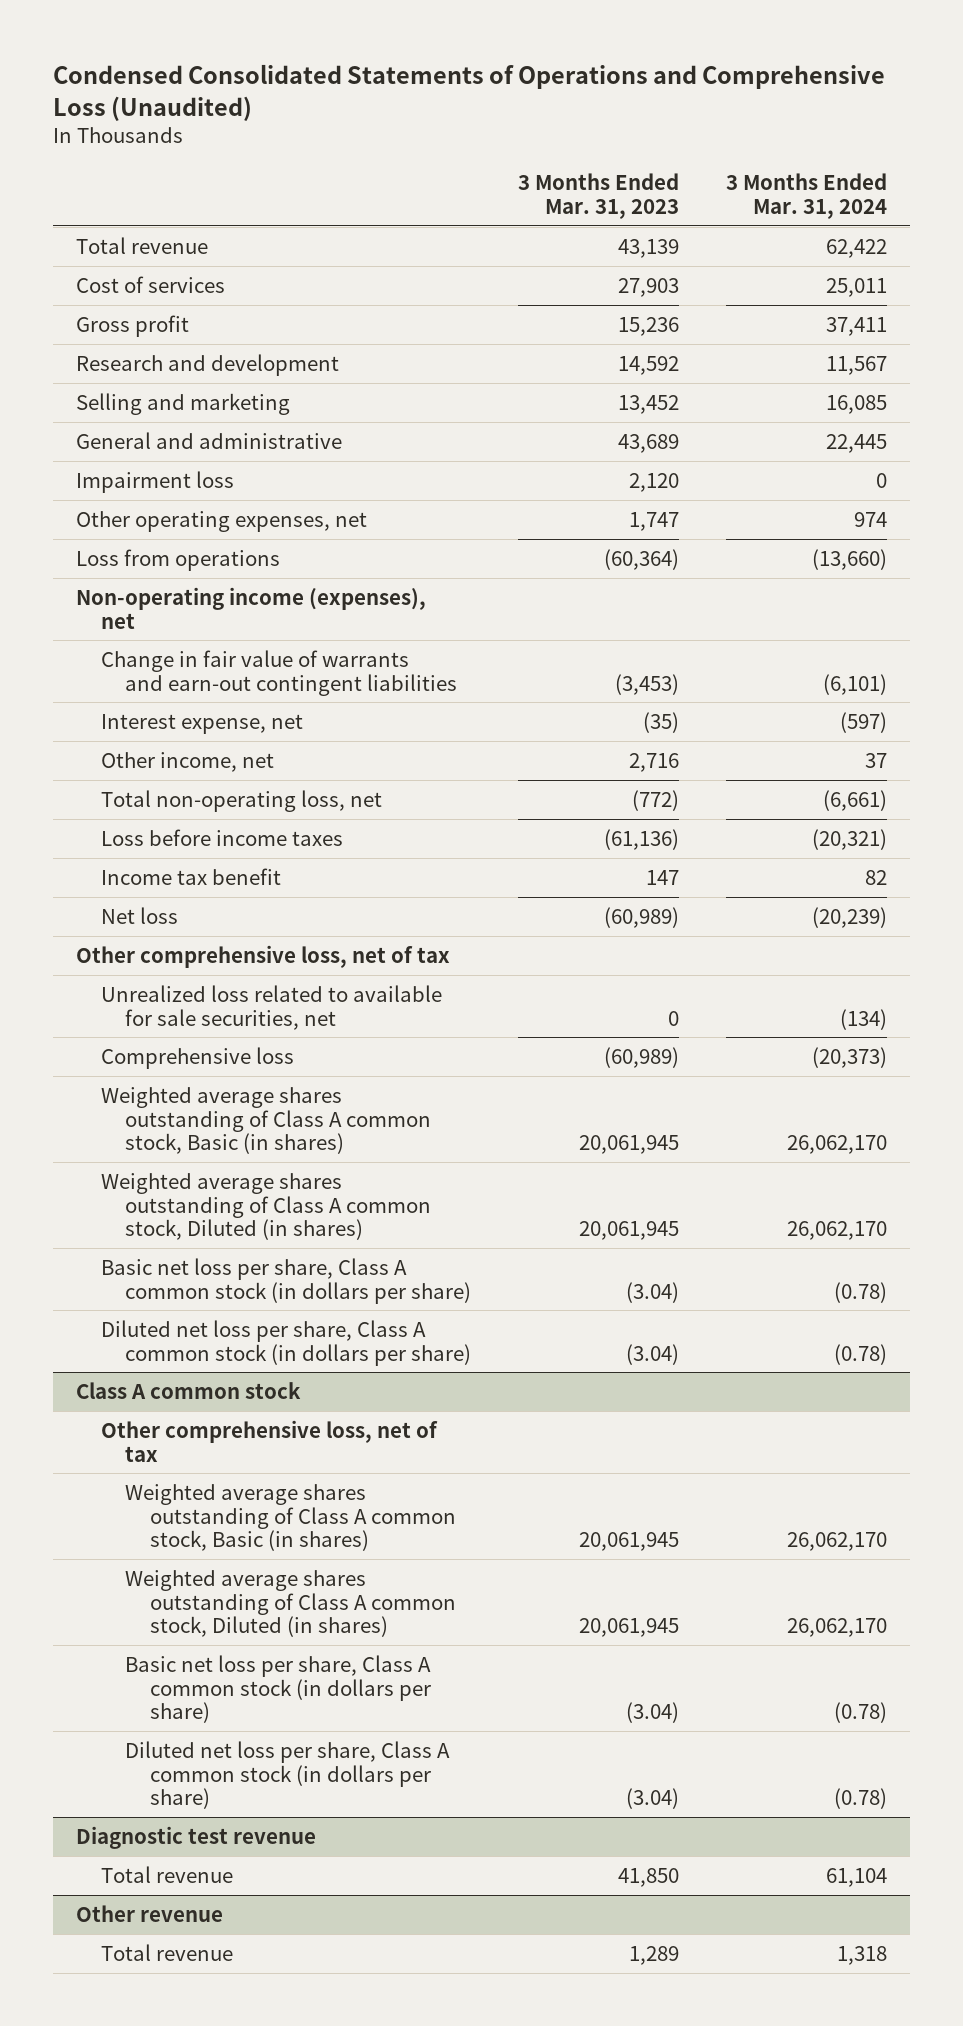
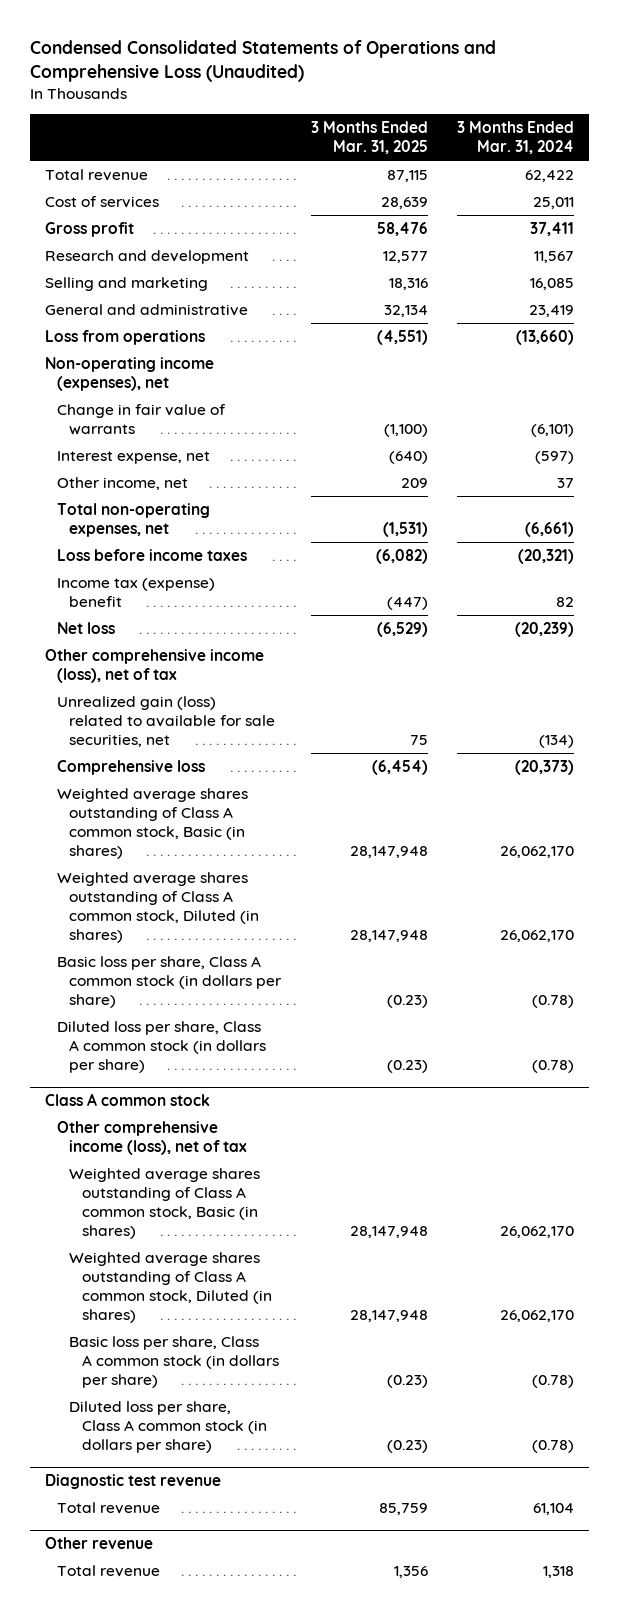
- | 3 Months Ended Mar. 31, 2023 | 3 Months Ended Mar. 31, 2024
+ | 3 Months Ended Mar. 31, 2025 | 3 Months Ended Mar. 31, 2024
- General and administrative | 43,689 | 22,445
- Impairment loss | 2,120 | 0
- Other operating expenses, net | 1,747 | 974
+ General and administrative | 32,134 | 23,419
- Change in fair value of warrants and earn-out contingent liabilities | (3,453) | (6,101)
+ Change in fair value of warrants | (1,100) | (6,101)
- Total non-operating loss, net | (772) | (6,661)
+ Total non-operating expenses, net | (1,531) | (6,661)
- Income tax benefit | 147 | 82
+ Income tax (expense) benefit | (447) | 82
- Other comprehensive loss, net of tax
- Unrealized loss related to available for sale securities, net | 0 | (134)
+ Other comprehensive income (loss), net of tax
+ Unrealized gain (loss) related to available for sale securities, net | 75 | (134)
- Basic net loss per share, Class A common stock (in dollars per share) | (3.04) | (0.78)
- Diluted net loss per share, Class A common stock (in dollars per share) | (3.04) | (0.78)
+ Basic loss per share, Class A common stock (in dollars per share) | (0.23) | (0.78)
+ Diluted loss per share, Class A common stock (in dollars per share) | (0.23) | (0.78)
@ Class A common stock
- Other comprehensive loss, net of tax
+ Other comprehensive income (loss), net of tax
- Basic net loss per share, Class A common stock (in dollars per share) | (3.04) | (0.78)
- Diluted net loss per share, Class A common stock (in dollars per share) | (3.04) | (0.78)
+ Basic loss per share, Class A common stock (in dollars per share) | (0.23) | (0.78)
+ Diluted loss per share, Class A common stock (in dollars per share) | (0.23) | (0.78)

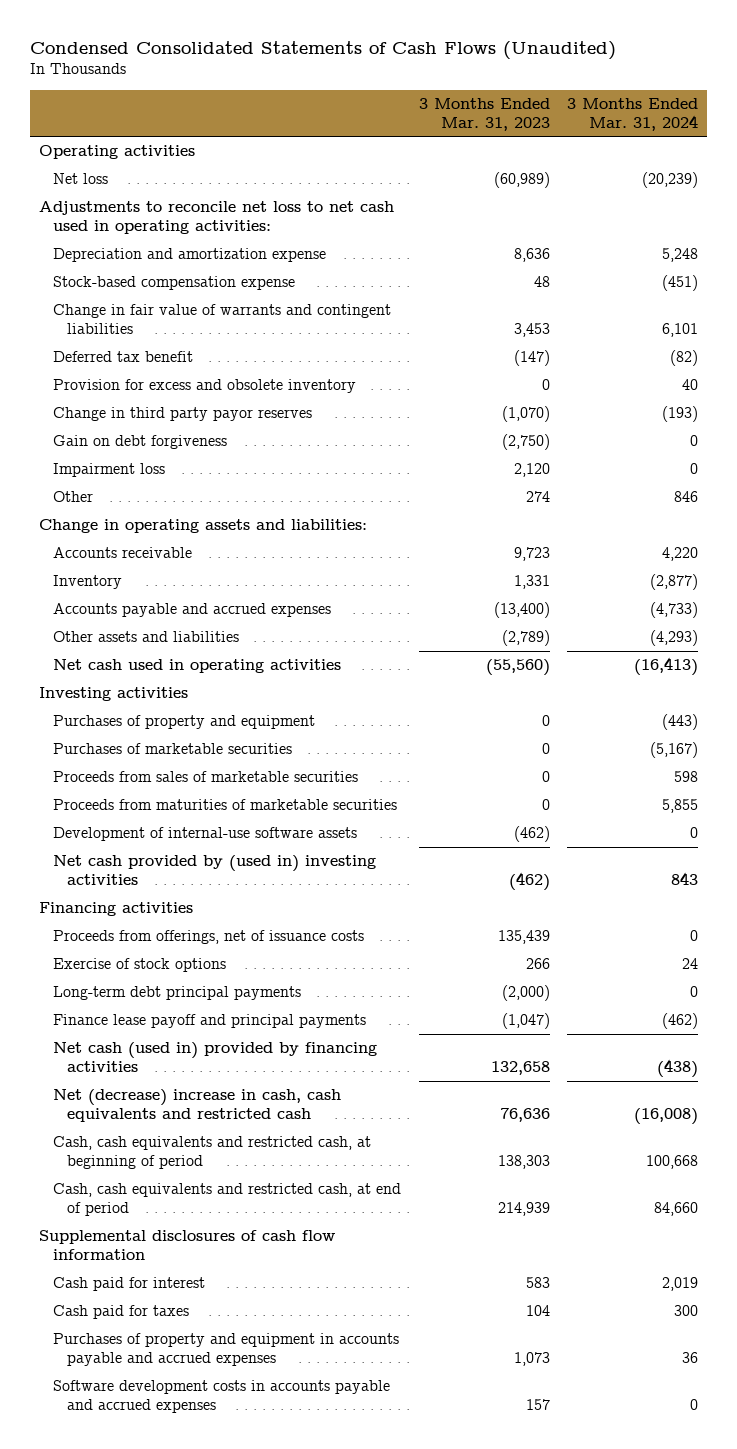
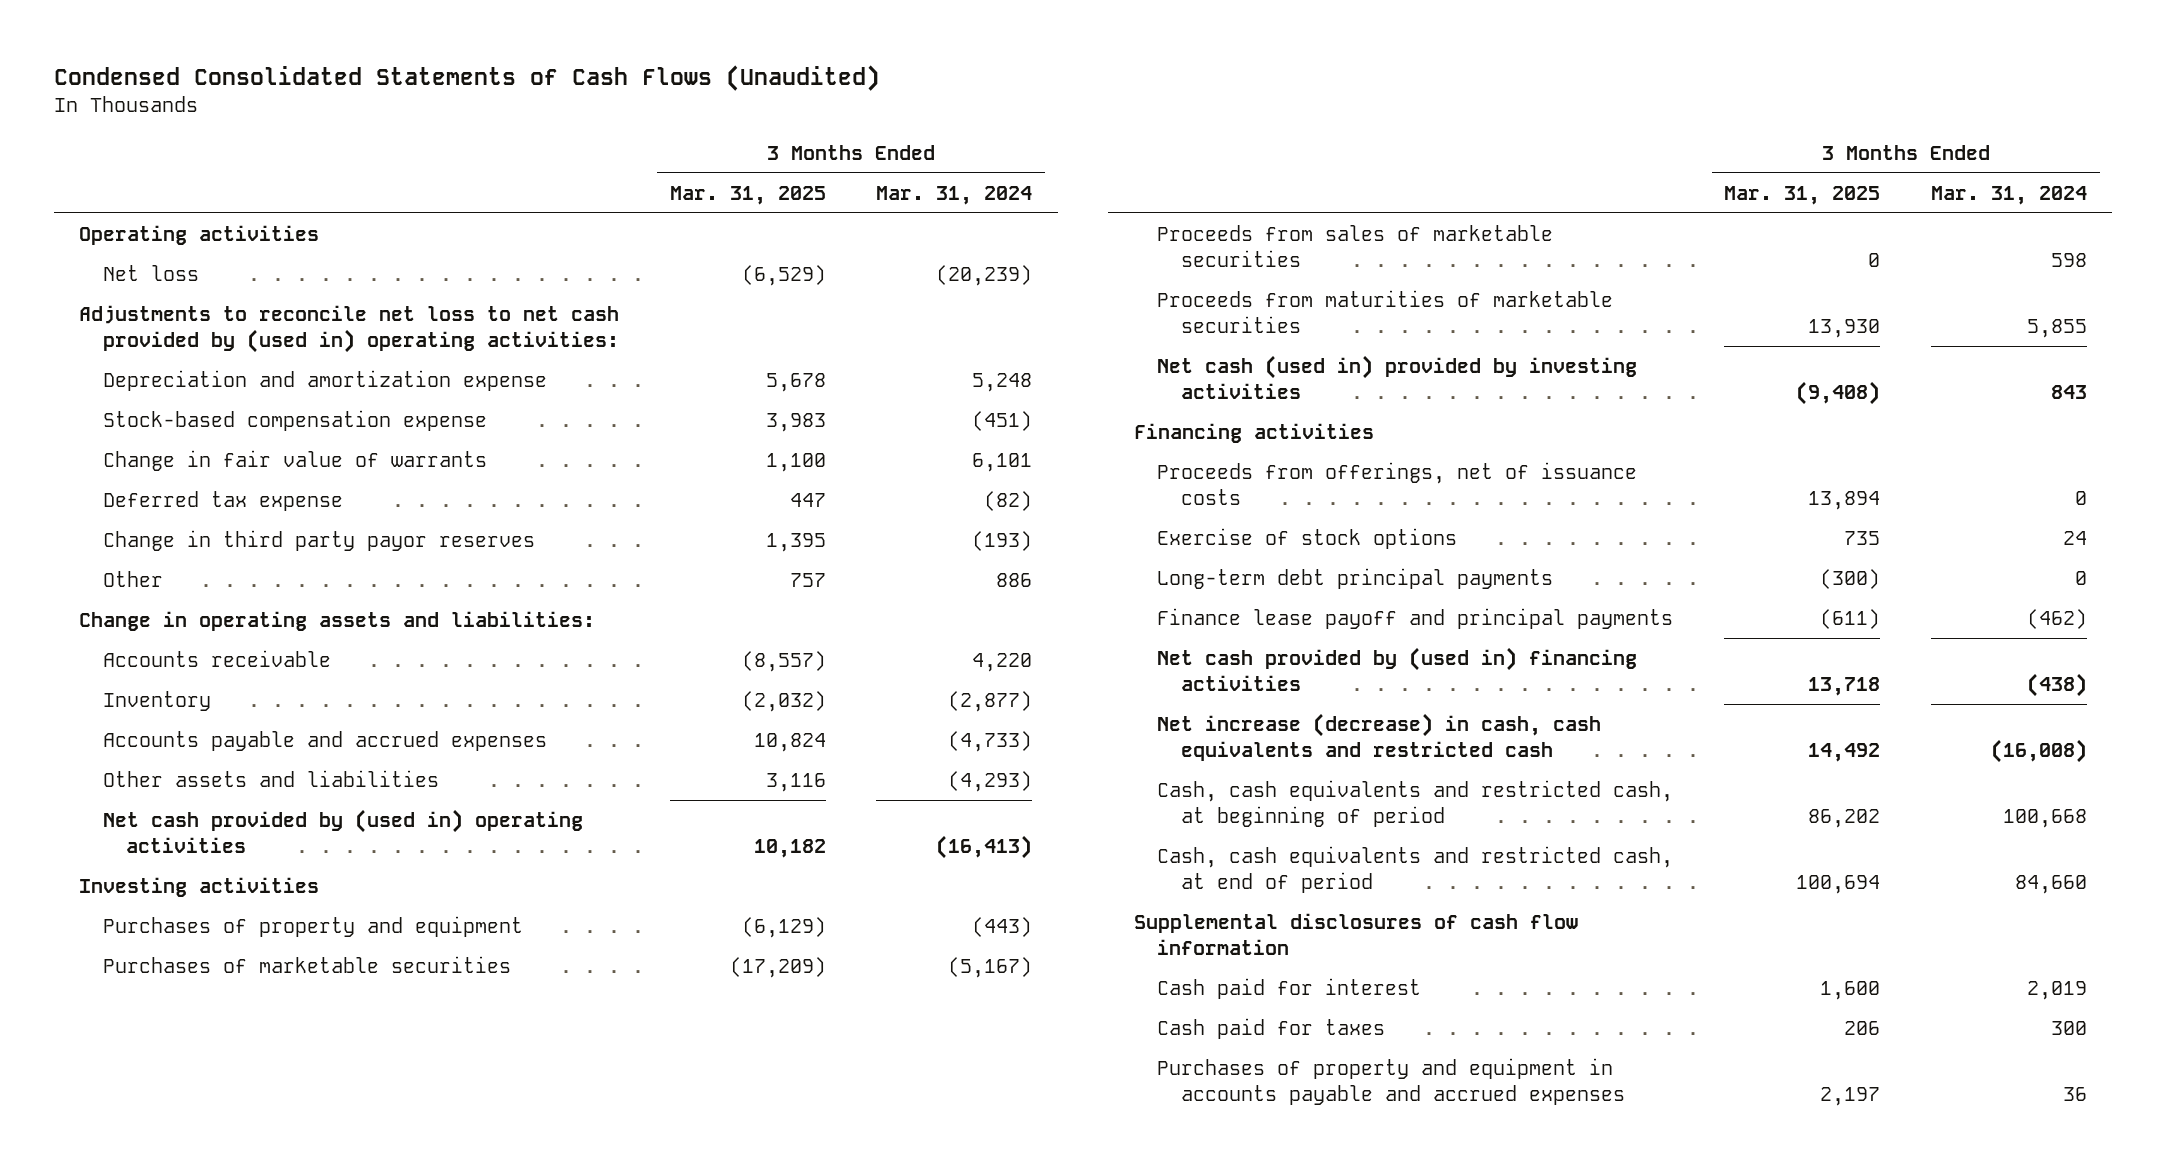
- | 3 Months Ended Mar. 31, 2023 | 3 Months Ended Mar. 31, 2024
+ | 3 Months Ended Mar. 31, 2025 | 3 Months Ended Mar. 31, 2024
- Adjustments to reconcile net loss to net cash used in operating activities:
+ Adjustments to reconcile net loss to net cash provided by (used in) operating activities:
- Change in fair value of warrants and contingent liabilities | 3,453 | 6,101
- Deferred tax benefit | (147) | (82)
- Provision for excess and obsolete inventory | 0 | 40
+ Change in fair value of warrants | 1,100 | 6,101
+ Deferred tax expense | 447 | (82)
- Gain on debt forgiveness | (2,750) | 0
- Impairment loss | 2,120 | 0
- Other | 274 | 846
+ Other | 757 | 886
- Net cash used in operating activities | (55,560) | (16,413)
+ Net cash provided by (used in) operating activities | 10,182 | (16,413)
- Development of internal-use software assets | (462) | 0
- Net cash provided by (used in) investing activities | (462) | 843
+ Net cash (used in) provided by investing activities | (9,408) | 843
- Net cash (used in) provided by financing activities | 132,658 | (438)
- Net (decrease) increase in cash, cash equivalents and restricted cash | 76,636 | (16,008)
+ Net cash provided by (used in) financing activities | 13,718 | (438)
+ Net increase (decrease) in cash, cash equivalents and restricted cash | 14,492 | (16,008)
- Software development costs in accounts payable and accrued expenses | 157 | 0

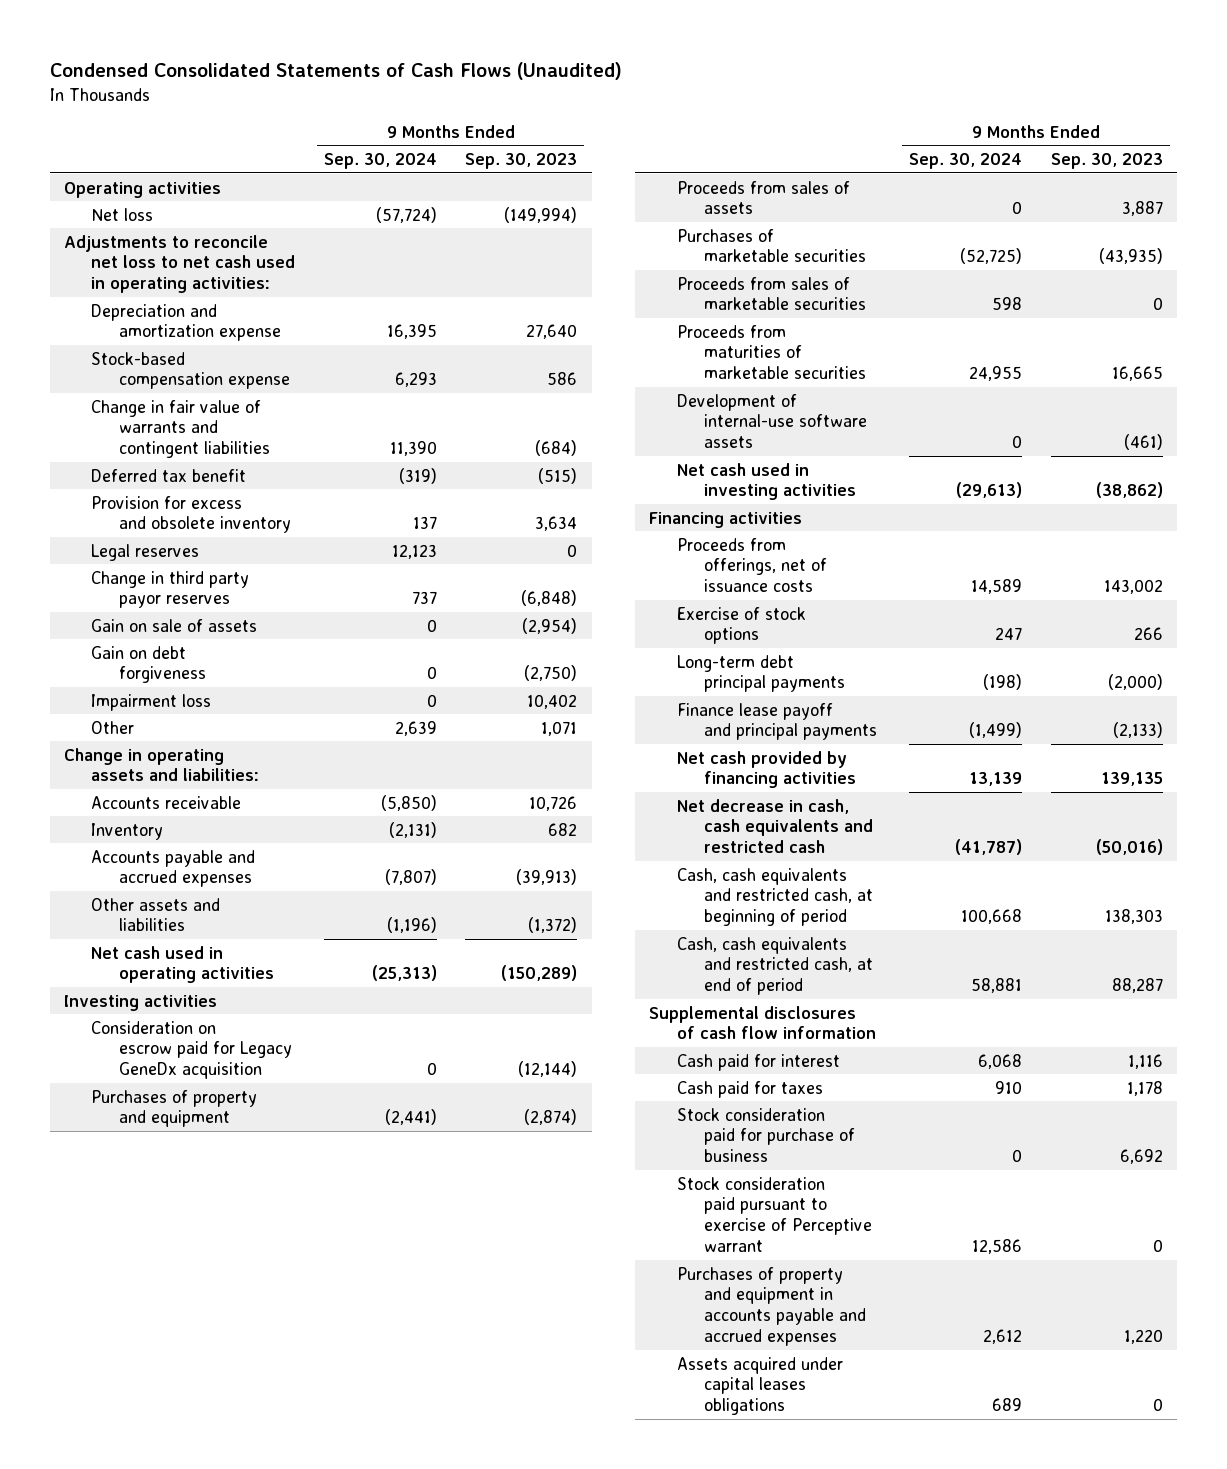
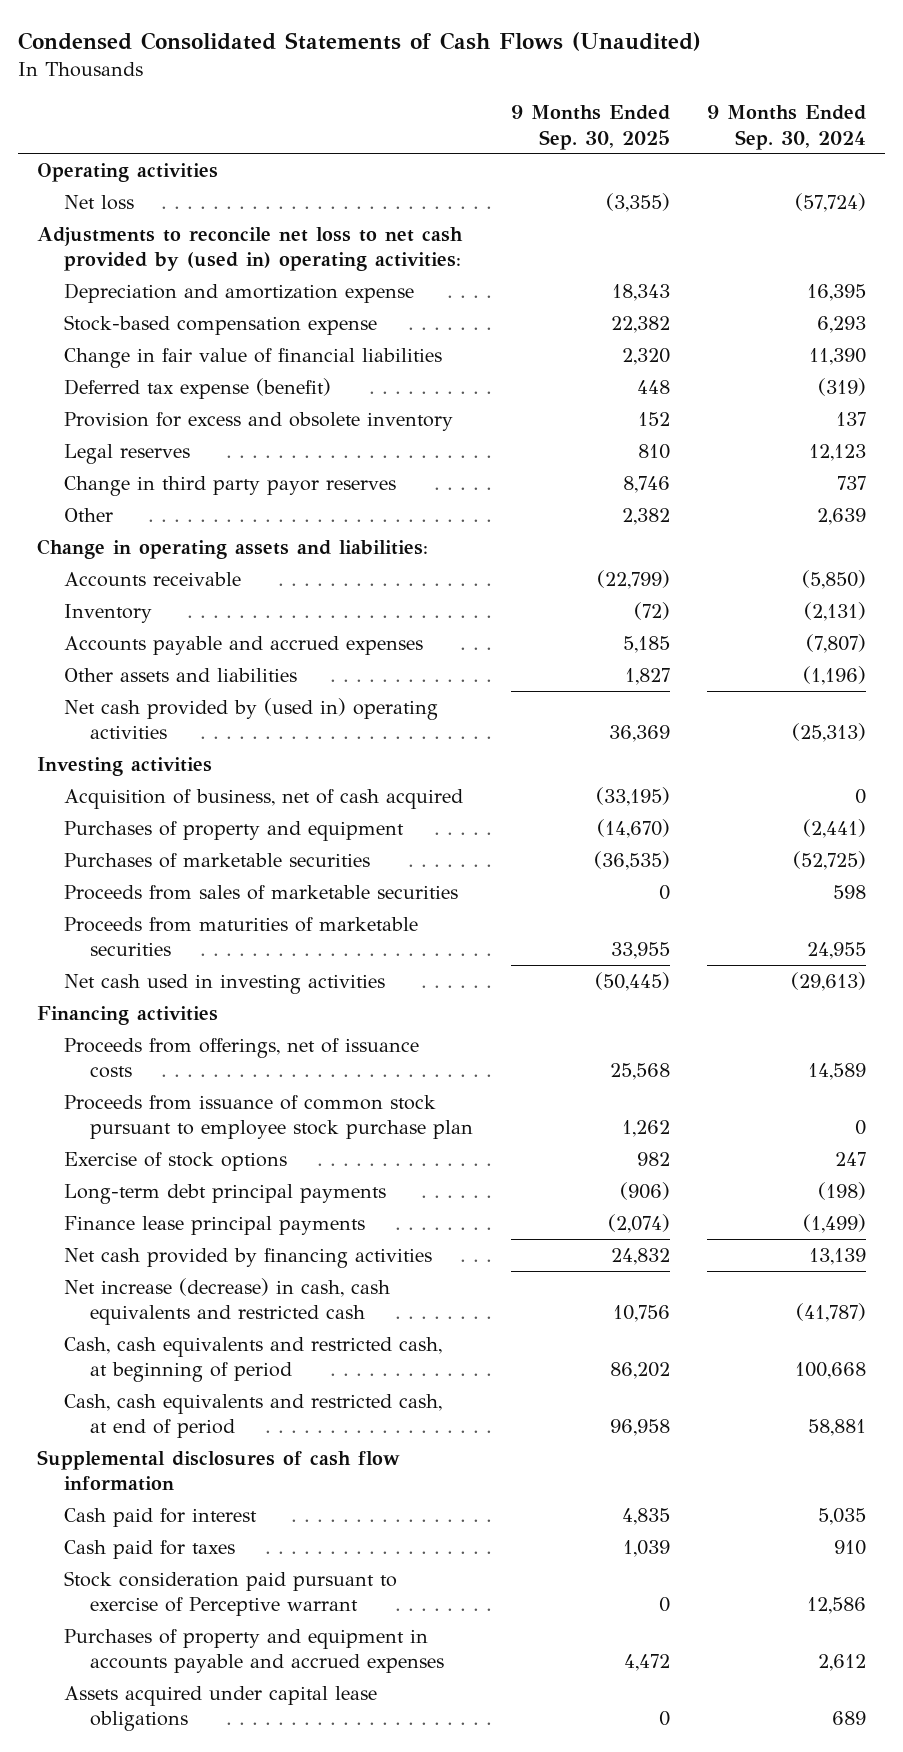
- | 9 Months Ended Sep. 30, 2024 | 9 Months Ended Sep. 30, 2023
+ | 9 Months Ended Sep. 30, 2025 | 9 Months Ended Sep. 30, 2024
- Adjustments to reconcile net loss to net cash used in operating activities:
+ Adjustments to reconcile net loss to net cash provided by (used in) operating activities:
- Change in fair value of warrants and contingent liabilities | 11,390 | (684)
- Deferred tax benefit | (319) | (515)
+ Change in fair value of financial liabilities | 2,320 | 11,390
+ Deferred tax expense (benefit) | 448 | (319)
- Gain on sale of assets | 0 | (2,954)
- Gain on debt forgiveness | 0 | (2,750)
- Impairment loss | 0 | 10,402
- Net cash used in operating activities | (25,313) | (150,289)
+ Net cash provided by (used in) operating activities | 36,369 | (25,313)
- Consideration on escrow paid for Legacy GeneDx acquisition | 0 | (12,144)
+ Acquisition of business, net of cash acquired | (33,195) | 0
- Proceeds from sales of assets | 0 | 3,887
- Development of internal-use software assets | 0 | (461)
+ Proceeds from issuance of common stock pursuant to employee stock purchase plan | 1,262 | 0
- Finance lease payoff and principal payments | (1,499) | (2,133)
+ Finance lease principal payments | (2,074) | (1,499)
- Net decrease in cash, cash equivalents and restricted cash | (41,787) | (50,016)
+ Net increase (decrease) in cash, cash equivalents and restricted cash | 10,756 | (41,787)
- Cash paid for interest | 6,068 | 1,116
+ Cash paid for interest | 4,835 | 5,035
- Stock consideration paid for purchase of business | 0 | 6,692
- Assets acquired under capital leases obligations | 689 | 0
+ Assets acquired under capital lease obligations | 0 | 689

